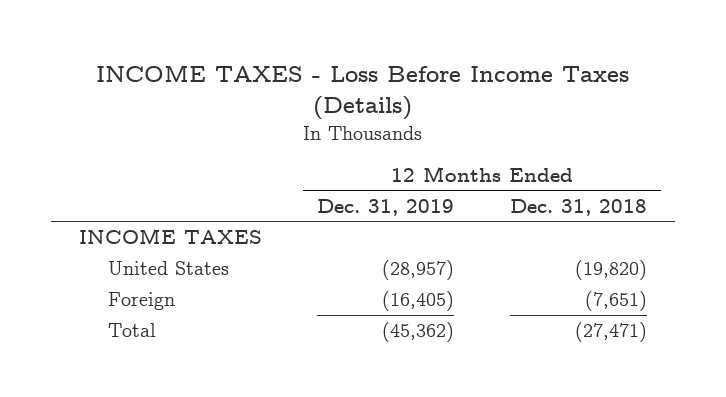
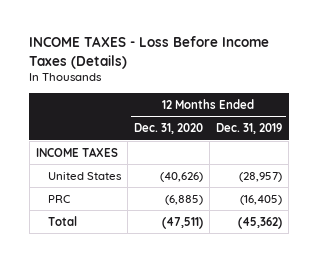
- | 12 Months Ended Dec. 31, 2019 | 12 Months Ended Dec. 31, 2018
+ | 12 Months Ended Dec. 31, 2020 | 12 Months Ended Dec. 31, 2019
- Foreign | (16,405) | (7,651)
+ PRC | (6,885) | (16,405)

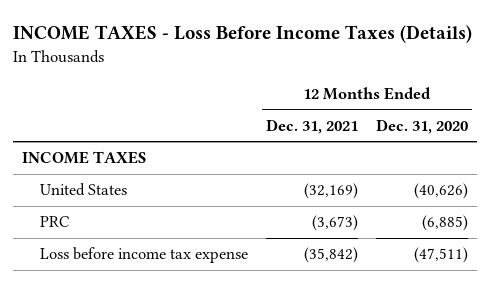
- | 12 Months Ended Dec. 31, 2020 | 12 Months Ended Dec. 31, 2019
+ | 12 Months Ended Dec. 31, 2021 | 12 Months Ended Dec. 31, 2020
- Total | (47,511) | (45,362)
+ Loss before income tax expense | (35,842) | (47,511)

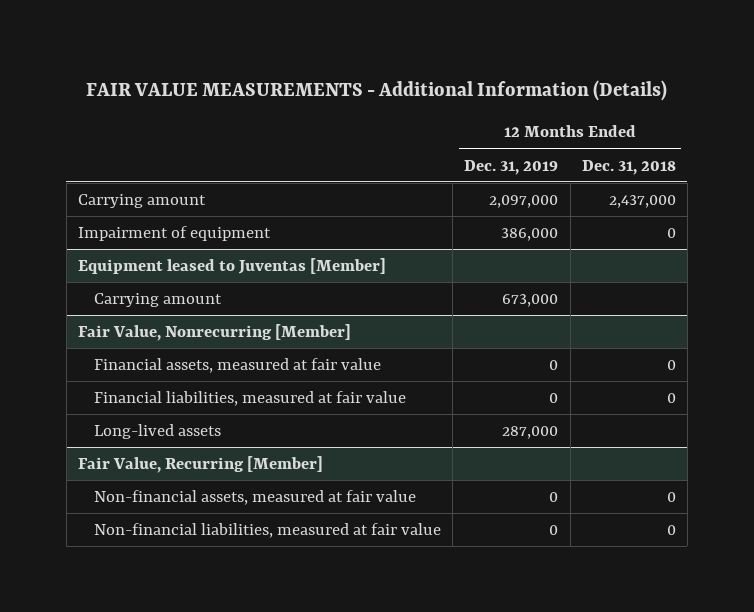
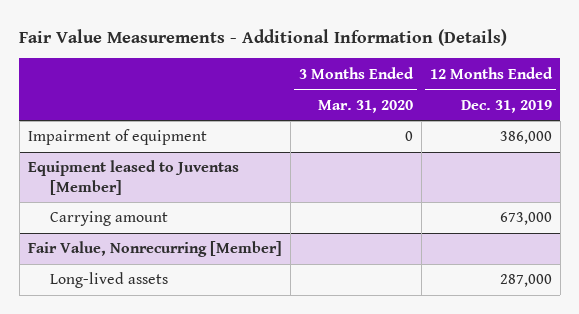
- FAIR VALUE MEASUREMENTS - Additional Information (Details)
+ Fair Value Measurements - Additional Information (Details)
- | 12 Months Ended Dec. 31, 2019 | 12 Months Ended Dec. 31, 2018
+ | 3 Months Ended Mar. 31, 2020 | 12 Months Ended Dec. 31, 2019
- Carrying amount | 2,097,000 | 2,437,000
@ Fair Value, Nonrecurring [Member]
- Financial assets, measured at fair value | 0 | 0
- Financial liabilities, measured at fair value | 0 | 0
- Fair Value, Recurring [Member]
- Non-financial assets, measured at fair value | 0 | 0
- Non-financial liabilities, measured at fair value | 0 | 0

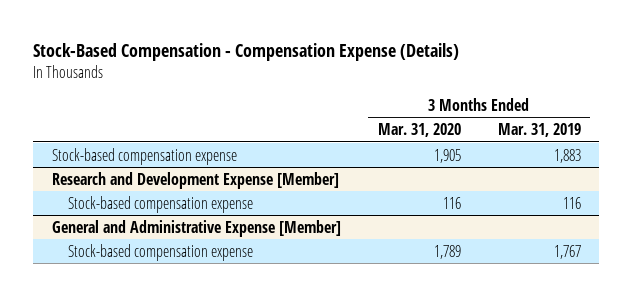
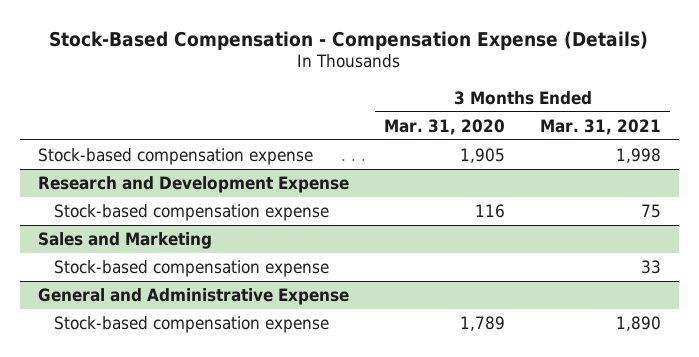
- | 3 Months Ended Mar. 31, 2020 | 3 Months Ended Mar. 31, 2019
+ | 3 Months Ended Mar. 31, 2020 | 3 Months Ended Mar. 31, 2021
- Research and Development Expense [Member]
+ Research and Development Expense
- General and Administrative Expense [Member]
+ Sales and Marketing
+ Stock-based compensation expense | | 33
+ General and Administrative Expense

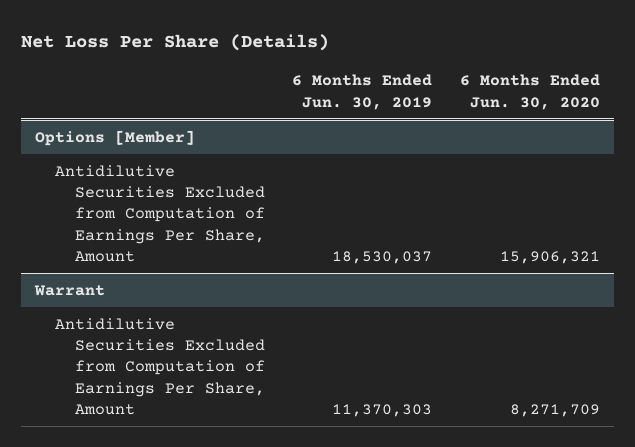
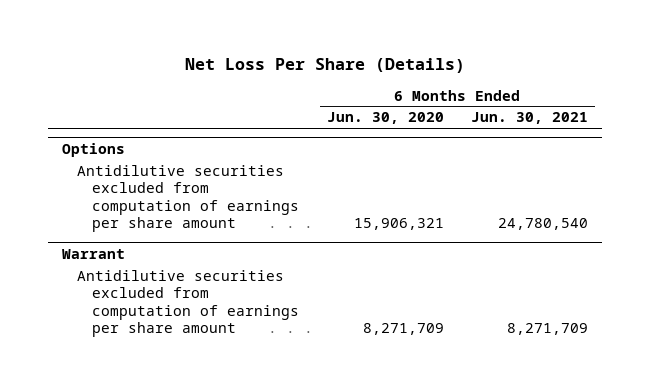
- | 6 Months Ended Jun. 30, 2019 | 6 Months Ended Jun. 30, 2020
+ | 6 Months Ended Jun. 30, 2020 | 6 Months Ended Jun. 30, 2021
- Options [Member]
- Antidilutive Securities Excluded from Computation of Earnings Per Share, Amount | 18,530,037 | 15,906,321
+ Options
+ Antidilutive securities excluded from computation of earnings per share amount | 15,906,321 | 24,780,540
@ Warrant
- Antidilutive Securities Excluded from Computation of Earnings Per Share, Amount | 11,370,303 | 8,271,709
+ Antidilutive securities excluded from computation of earnings per share amount | 8,271,709 | 8,271,709

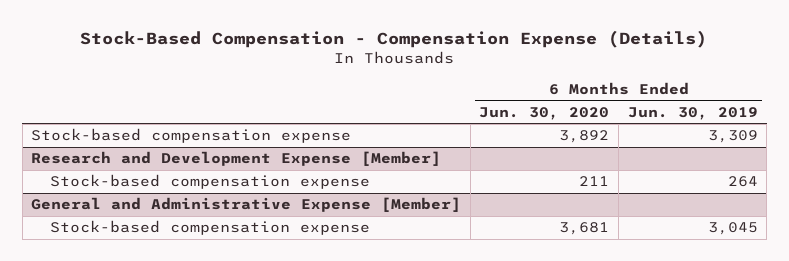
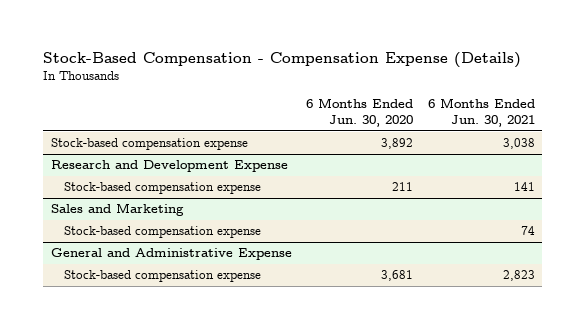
- | 6 Months Ended Jun. 30, 2020 | 6 Months Ended Jun. 30, 2019
+ | 6 Months Ended Jun. 30, 2020 | 6 Months Ended Jun. 30, 2021
- Research and Development Expense [Member]
+ Research and Development Expense
- General and Administrative Expense [Member]
+ Sales and Marketing
+ Stock-based compensation expense | | 74
+ General and Administrative Expense

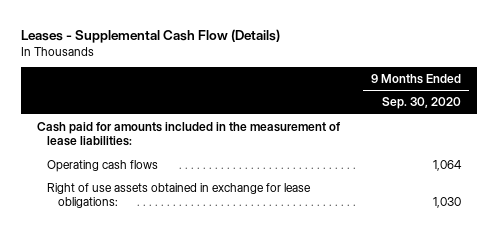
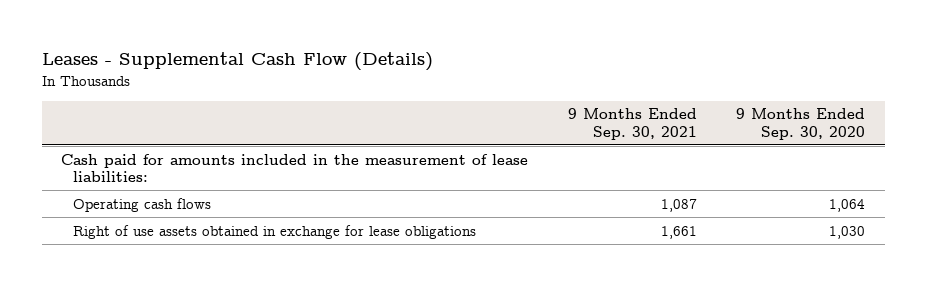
- | 9 Months Ended Sep. 30, 2020
+ | 9 Months Ended Sep. 30, 2021 | 9 Months Ended Sep. 30, 2020
- Right of use assets obtained in exchange for lease obligations: | 1,030
+ Right of use assets obtained in exchange for lease obligations | 1,661 | 1,030

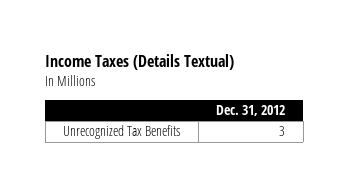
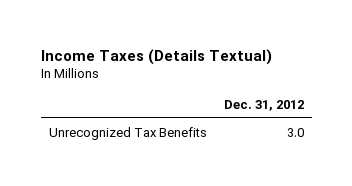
- Unrecognized Tax Benefits | 3
+ Unrecognized Tax Benefits | 3.0

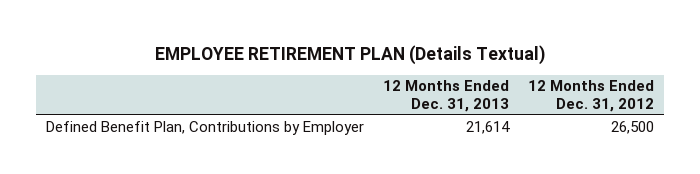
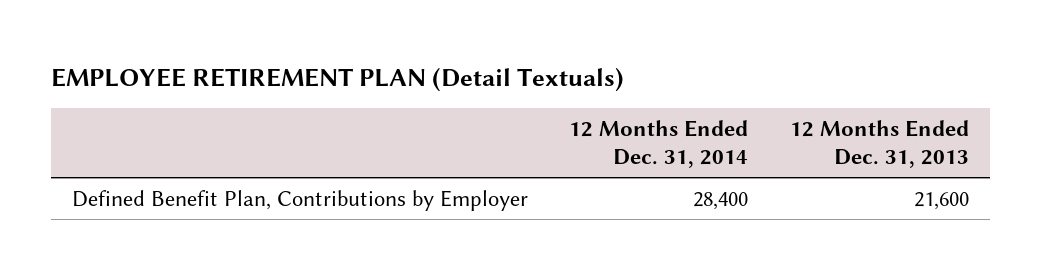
- EMPLOYEE RETIREMENT PLAN (Details Textual)
+ EMPLOYEE RETIREMENT PLAN (Detail Textuals)
- | 12 Months Ended Dec. 31, 2013 | 12 Months Ended Dec. 31, 2012
+ | 12 Months Ended Dec. 31, 2014 | 12 Months Ended Dec. 31, 2013
- Defined Benefit Plan, Contributions by Employer | 21,614 | 26,500
+ Defined Benefit Plan, Contributions by Employer | 28,400 | 21,600

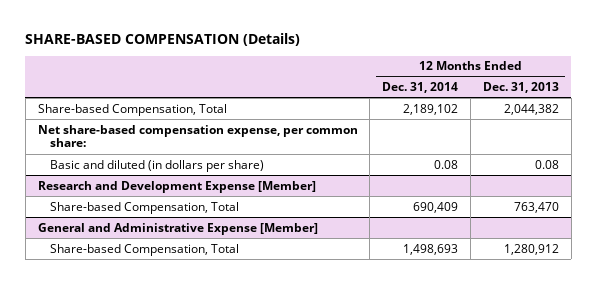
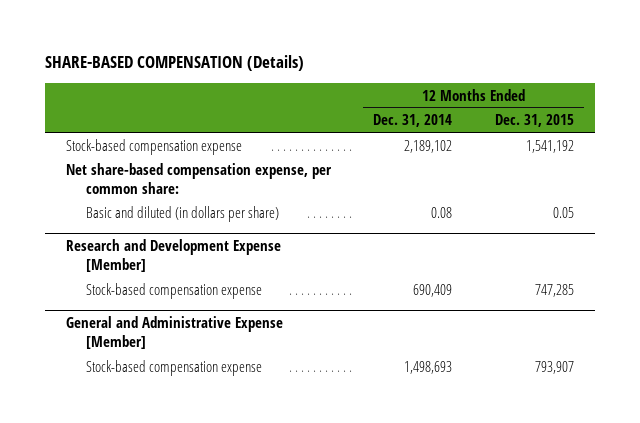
- | 12 Months Ended Dec. 31, 2014 | 12 Months Ended Dec. 31, 2013
+ | 12 Months Ended Dec. 31, 2014 | 12 Months Ended Dec. 31, 2015
- Share-based Compensation, Total | 2,189,102 | 2,044,382
+ Stock-based compensation expense | 2,189,102 | 1,541,192
@ Research and Development Expense [Member]
- Share-based Compensation, Total | 690,409 | 763,470
+ Stock-based compensation expense | 690,409 | 747,285
@ General and Administrative Expense [Member]
- Share-based Compensation, Total | 1,498,693 | 1,280,912
+ Stock-based compensation expense | 1,498,693 | 793,907

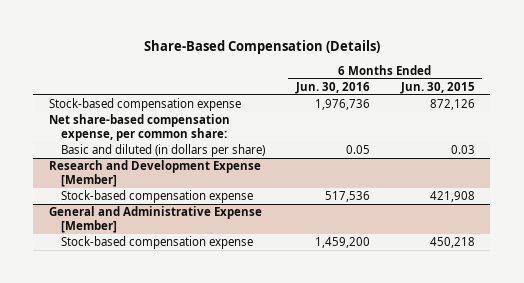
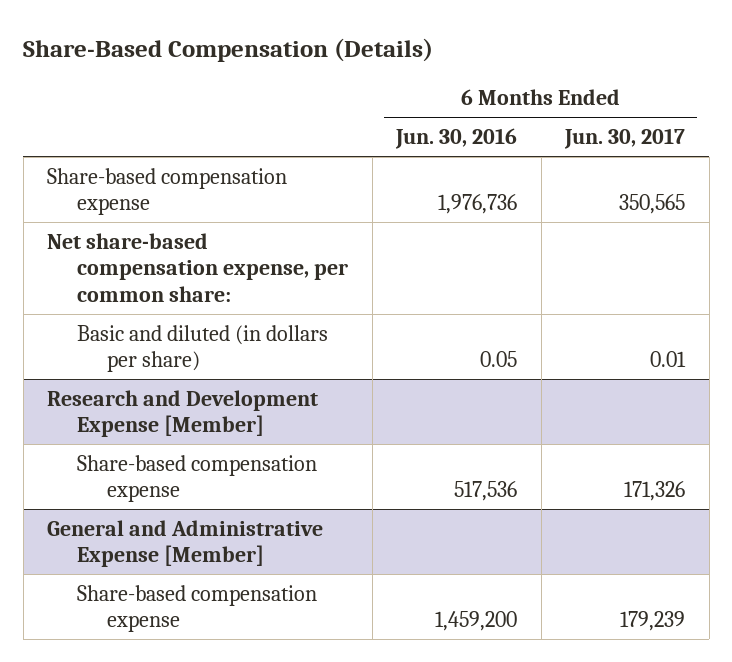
- | 6 Months Ended Jun. 30, 2016 | 6 Months Ended Jun. 30, 2015
+ | 6 Months Ended Jun. 30, 2016 | 6 Months Ended Jun. 30, 2017
- Stock-based compensation expense | 1,976,736 | 872,126
+ Share-based compensation expense | 1,976,736 | 350,565
@ Research and Development Expense [Member]
- Stock-based compensation expense | 517,536 | 421,908
+ Share-based compensation expense | 517,536 | 171,326
@ General and Administrative Expense [Member]
- Stock-based compensation expense | 1,459,200 | 450,218
+ Share-based compensation expense | 1,459,200 | 179,239

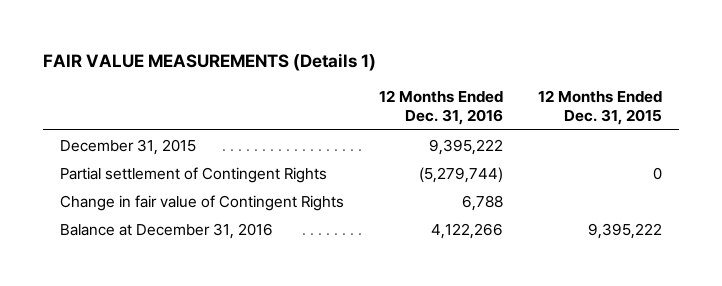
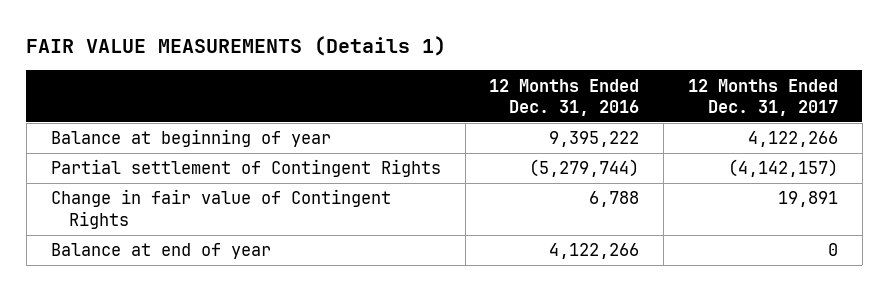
- | 12 Months Ended Dec. 31, 2016 | 12 Months Ended Dec. 31, 2015
+ | 12 Months Ended Dec. 31, 2016 | 12 Months Ended Dec. 31, 2017
- December 31, 2015 | 9,395,222 |
+ Balance at beginning of year | 9,395,222 | 4,122,266
- Balance at December 31, 2016 | 4,122,266 | 9,395,222
+ Balance at end of year | 4,122,266 | 0

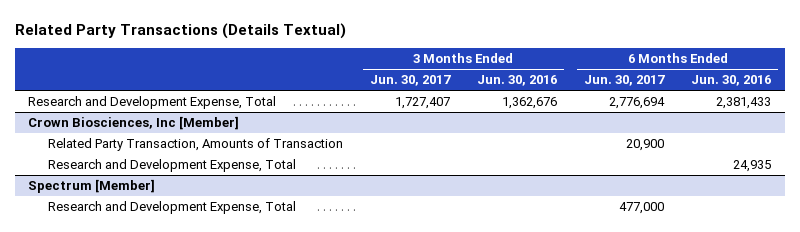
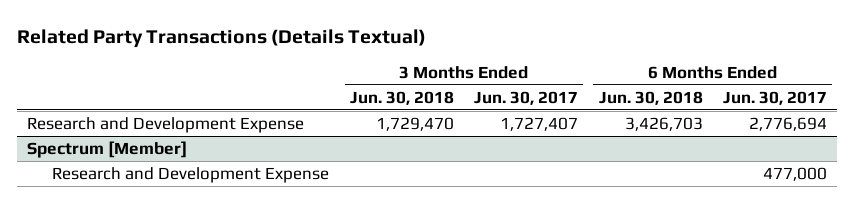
- | 3 Months Ended Jun. 30, 2017 | 3 Months Ended Jun. 30, 2016 | 6 Months Ended Jun. 30, 2017 | 6 Months Ended Jun. 30, 2016
+ | 3 Months Ended Jun. 30, 2018 | 3 Months Ended Jun. 30, 2017 | 6 Months Ended Jun. 30, 2018 | 6 Months Ended Jun. 30, 2017
- Research and Development Expense, Total | 1,727,407 | 1,362,676 | 2,776,694 | 2,381,433
- Crown Biosciences, Inc [Member]
- Related Party Transaction, Amounts of Transaction | | | 20,900 |
- Research and Development Expense, Total | | | | 24,935
+ Research and Development Expense | 1,729,470 | 1,727,407 | 3,426,703 | 2,776,694
@ Spectrum [Member]
- Research and Development Expense, Total | | | 477,000 |
+ Research and Development Expense | | | | 477,000

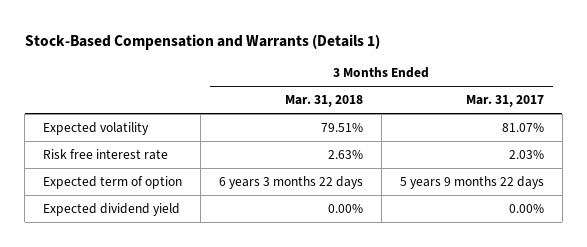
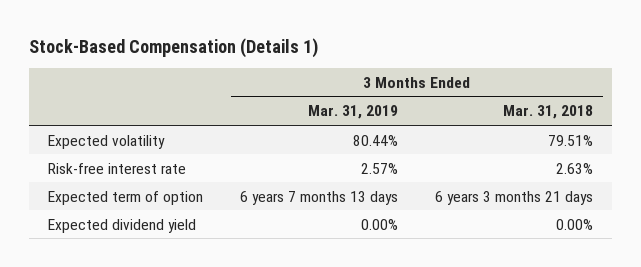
- Stock-Based Compensation and Warrants (Details 1)
+ Stock-Based Compensation (Details 1)
- | 3 Months Ended Mar. 31, 2018 | 3 Months Ended Mar. 31, 2017
+ | 3 Months Ended Mar. 31, 2019 | 3 Months Ended Mar. 31, 2018
- Risk free interest rate | 2.63% | 2.03%
- Expected term of option | 6 years 3 months 22 days | 5 years 9 months 22 days
+ Risk-free interest rate | 2.57% | 2.63%
+ Expected term of option | 6 years 7 months 13 days | 6 years 3 months 21 days

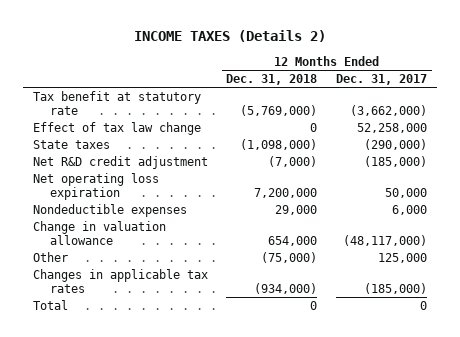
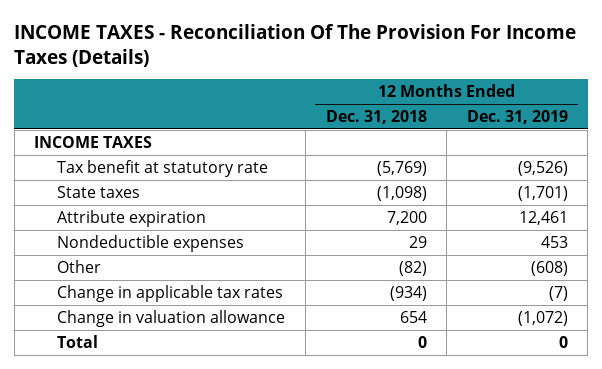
- INCOME TAXES (Details 2)
+ INCOME TAXES - Reconciliation Of The Provision For Income Taxes (Details)
- | 12 Months Ended Dec. 31, 2018 | 12 Months Ended Dec. 31, 2017
+ | 12 Months Ended Dec. 31, 2018 | 12 Months Ended Dec. 31, 2019
- Tax benefit at statutory rate | (5,769,000) | (3,662,000)
- Effect of tax law change | 0 | 52,258,000
- State taxes | (1,098,000) | (290,000)
- Net R&D credit adjustment | (7,000) | (185,000)
- Net operating loss expiration | 7,200,000 | 50,000
- Nondeductible expenses | 29,000 | 6,000
- Change in valuation allowance | 654,000 | (48,117,000)
- Other | (75,000) | 125,000
- Changes in applicable tax rates | (934,000) | (185,000)
+ INCOME TAXES
+ Tax benefit at statutory rate | (5,769) | (9,526)
+ State taxes | (1,098) | (1,701)
+ Attribute expiration | 7,200 | 12,461
+ Nondeductible expenses | 29 | 453
+ Other | (82) | (608)
+ Change in applicable tax rates | (934) | (7)
+ Change in valuation allowance | 654 | (1,072)

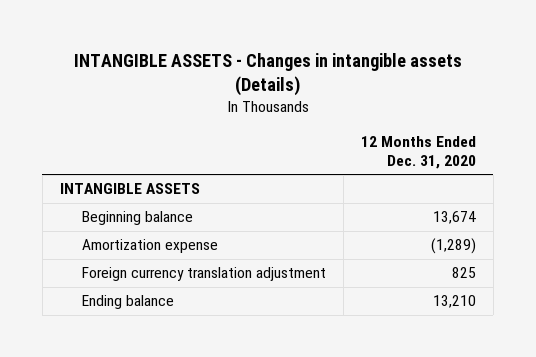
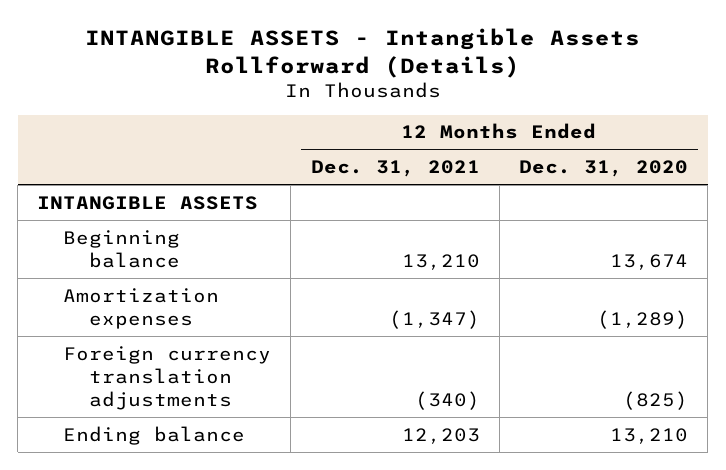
- INTANGIBLE ASSETS - Changes in intangible assets (Details)
+ INTANGIBLE ASSETS - Intangible Assets Rollforward (Details)
- | 12 Months Ended Dec. 31, 2020
+ | 12 Months Ended Dec. 31, 2021 | 12 Months Ended Dec. 31, 2020
- Amortization expense | (1,289)
- Foreign currency translation adjustment | 825
+ Amortization expenses | (1,347) | (1,289)
+ Foreign currency translation adjustments | (340) | (825)

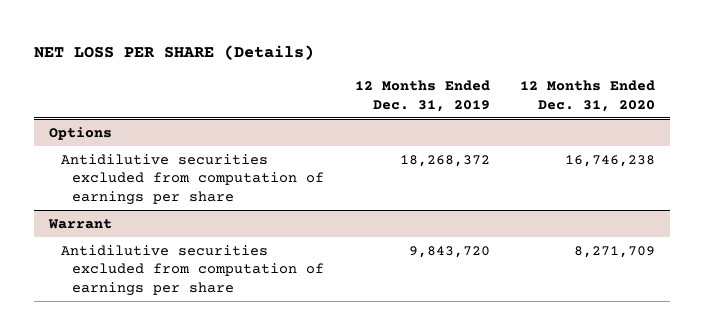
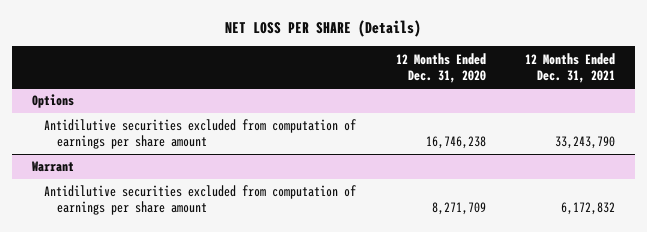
- | 12 Months Ended Dec. 31, 2019 | 12 Months Ended Dec. 31, 2020
+ | 12 Months Ended Dec. 31, 2020 | 12 Months Ended Dec. 31, 2021
@ Options
- Antidilutive securities excluded from computation of earnings per share | 18,268,372 | 16,746,238
+ Antidilutive securities excluded from computation of earnings per share amount | 16,746,238 | 33,243,790
@ Warrant
- Antidilutive securities excluded from computation of earnings per share | 9,843,720 | 8,271,709
+ Antidilutive securities excluded from computation of earnings per share amount | 8,271,709 | 6,172,832

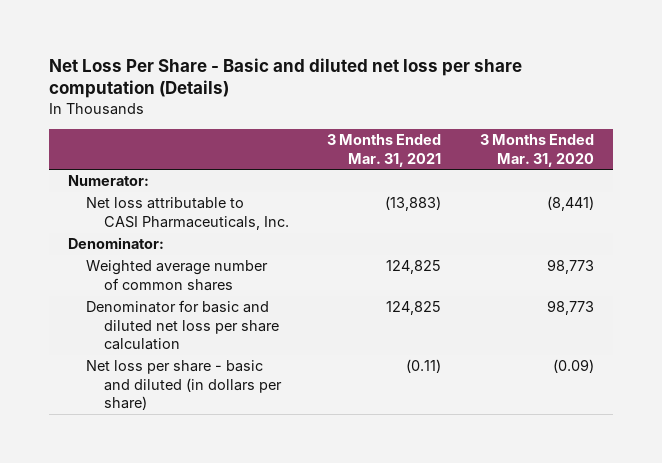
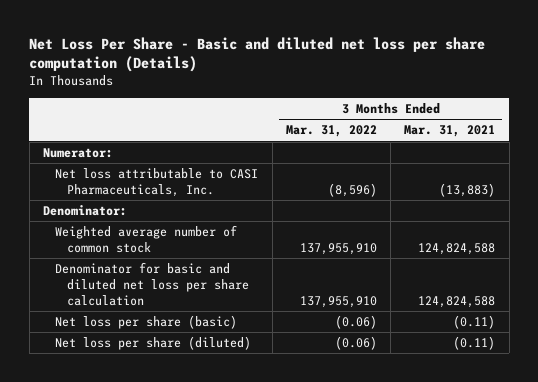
- | 3 Months Ended Mar. 31, 2021 | 3 Months Ended Mar. 31, 2020
+ | 3 Months Ended Mar. 31, 2022 | 3 Months Ended Mar. 31, 2021
- Weighted average number of common shares | 124,825 | 98,773
- Denominator for basic and diluted net loss per share calculation | 124,825 | 98,773
- Net loss per share - basic and diluted (in dollars per share) | (0.11) | (0.09)
+ Weighted average number of common stock | 137,955,910 | 124,824,588
+ Denominator for basic and diluted net loss per share calculation | 137,955,910 | 124,824,588
+ Net loss per share (basic) | (0.06) | (0.11)
+ Net loss per share (diluted) | (0.06) | (0.11)

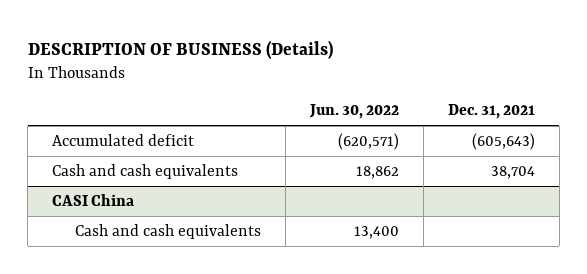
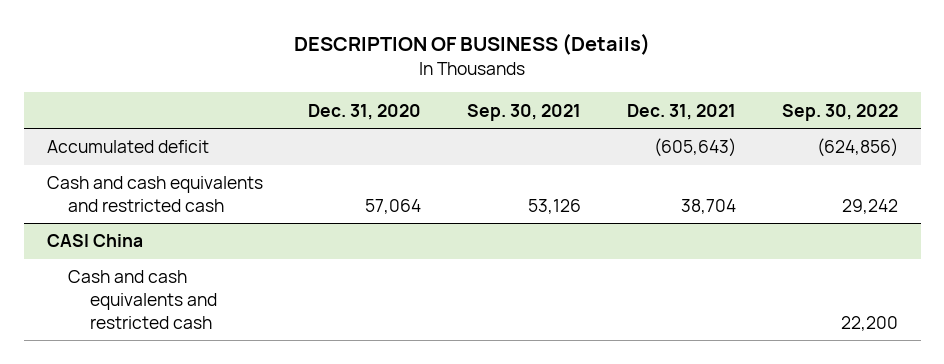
- | Jun. 30, 2022 | Dec. 31, 2021
+ | Dec. 31, 2020 | Sep. 30, 2021 | Dec. 31, 2021 | Sep. 30, 2022
- Cash and cash equivalents | 18,862 | 38,704
+ Cash and cash equivalents and restricted cash | 57,064 | 53,126 | 38,704 | 29,242
@ CASI China
- Cash and cash equivalents | 13,400 |
+ Cash and cash equivalents and restricted cash | | | | 22,200

